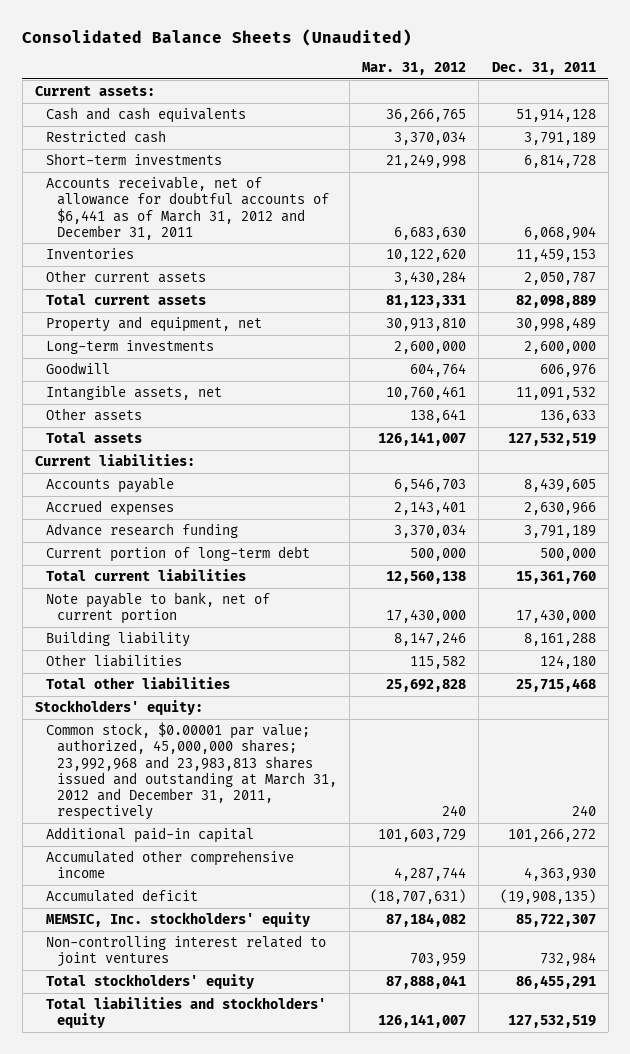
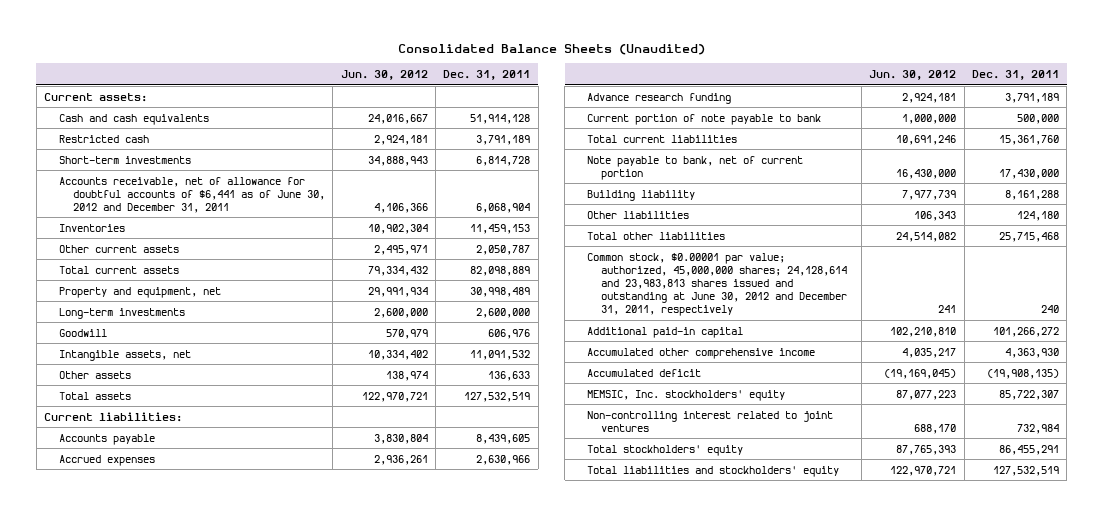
- | Mar. 31, 2012 | Dec. 31, 2011
+ | Jun. 30, 2012 | Dec. 31, 2011
- Accounts receivable, net of allowance for doubtful accounts of $6,441 as of March 31, 2012 and December 31, 2011 | 6,683,630 | 6,068,904
+ Accounts receivable, net of allowance for doubtful accounts of $6,441 as of June 30, 2012 and December 31, 2011 | 4,106,366 | 6,068,904
- Current portion of long-term debt | 500,000 | 500,000
+ Current portion of note payable to bank | 1,000,000 | 500,000
- Stockholders' equity:
- Common stock, $0.00001 par value; authorized, 45,000,000 shares; 23,992,968 and 23,983,813 shares issued and outstanding at March 31, 2012 and December 31, 2011, respectively | 240 | 240
+ Common stock, $0.00001 par value; authorized, 45,000,000 shares; 24,128,614 and 23,983,813 shares issued and outstanding at June 30, 2012 and December 31, 2011, respectively | 241 | 240

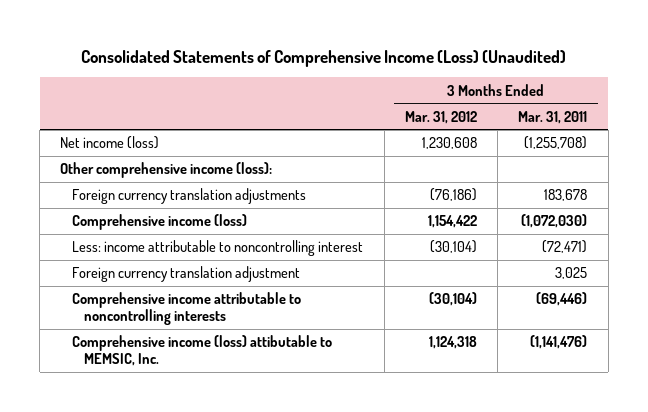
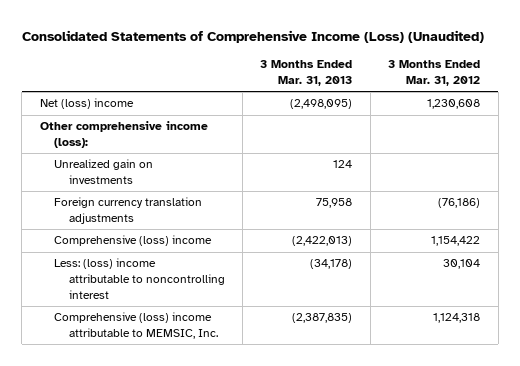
- | 3 Months Ended Mar. 31, 2012 | 3 Months Ended Mar. 31, 2011
+ | 3 Months Ended Mar. 31, 2013 | 3 Months Ended Mar. 31, 2012
- Net income (loss) | 1,230,608 | (1,255,708)
+ Net (loss) income | (2,498,095) | 1,230,608
+ Unrealized gain on investments | 124 |
- Comprehensive income (loss) | 1,154,422 | (1,072,030)
- Less: income attributable to noncontrolling interest | (30,104) | (72,471)
- Foreign currency translation adjustment | | 3,025
- Comprehensive income attributable to noncontrolling interests | (30,104) | (69,446)
- Comprehensive income (loss) attibutable to MEMSIC, Inc. | 1,124,318 | (1,141,476)
+ Comprehensive (loss) income | (2,422,013) | 1,154,422
+ Less: (loss) income attributable to noncontrolling interest | (34,178) | 30,104
+ Comprehensive (loss) income attributable to MEMSIC, Inc. | (2,387,835) | 1,124,318

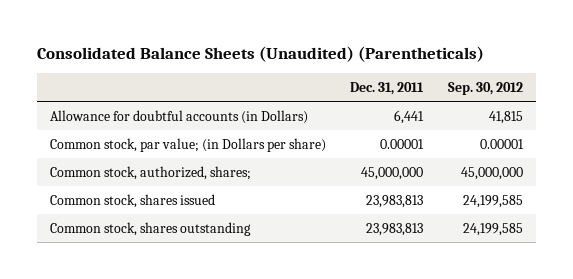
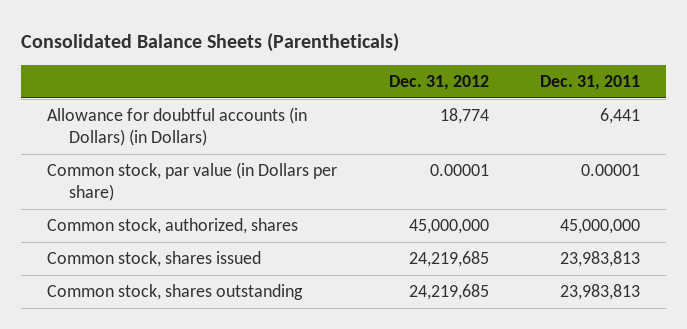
- Consolidated Balance Sheets (Unaudited) (Parentheticals)
+ Consolidated Balance Sheets (Parentheticals)
- | Dec. 31, 2011 | Sep. 30, 2012
+ | Dec. 31, 2012 | Dec. 31, 2011
- Allowance for doubtful accounts (in Dollars) | 6,441 | 41,815
- Common stock, par value; (in Dollars per share) | 0.00001 | 0.00001
- Common stock, authorized, shares; | 45,000,000 | 45,000,000
+ Allowance for doubtful accounts (in Dollars) (in Dollars) | 18,774 | 6,441
+ Common stock, par value (in Dollars per share) | 0.00001 | 0.00001
+ Common stock, authorized, shares | 45,000,000 | 45,000,000

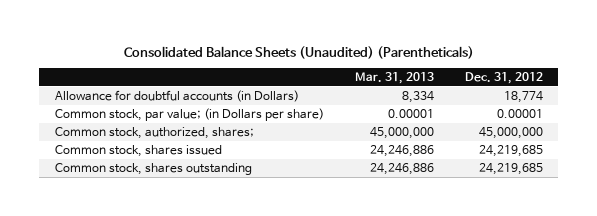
- Consolidated Balance Sheets (Parentheticals)
+ Consolidated Balance Sheets (Unaudited) (Parentheticals)
- | Dec. 31, 2012 | Dec. 31, 2011
+ | Mar. 31, 2013 | Dec. 31, 2012
- Allowance for doubtful accounts (in Dollars) (in Dollars) | 18,774 | 6,441
- Common stock, par value (in Dollars per share) | 0.00001 | 0.00001
- Common stock, authorized, shares | 45,000,000 | 45,000,000
+ Allowance for doubtful accounts (in Dollars) | 8,334 | 18,774
+ Common stock, par value; (in Dollars per share) | 0.00001 | 0.00001
+ Common stock, authorized, shares; | 45,000,000 | 45,000,000

